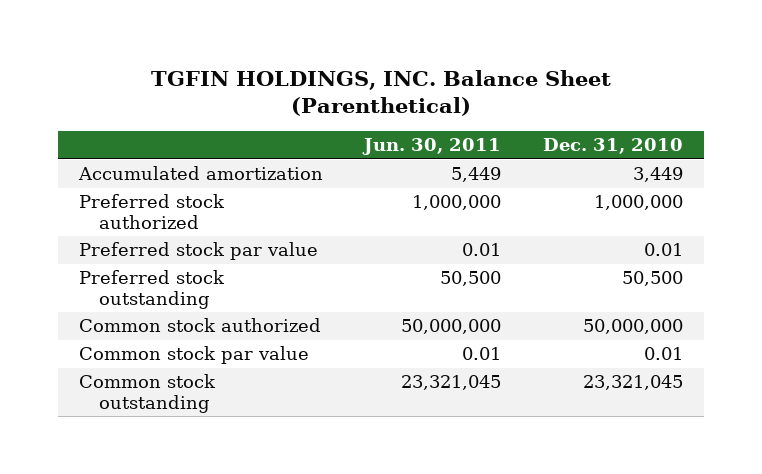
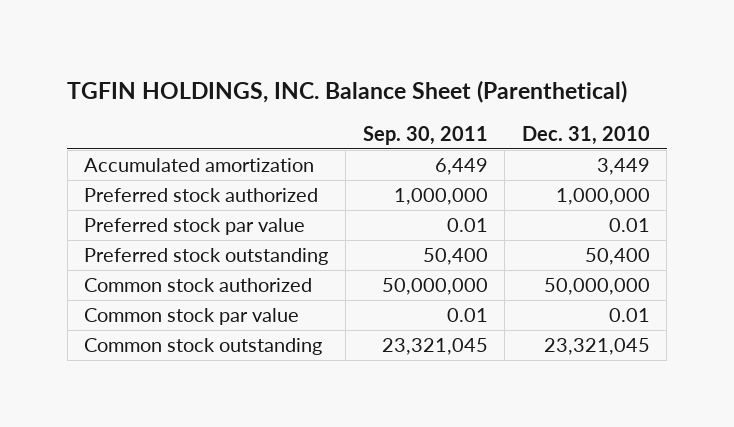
- | Jun. 30, 2011 | Dec. 31, 2010
+ | Sep. 30, 2011 | Dec. 31, 2010
- Preferred stock outstanding | 50,500 | 50,500
+ Preferred stock outstanding | 50,400 | 50,400

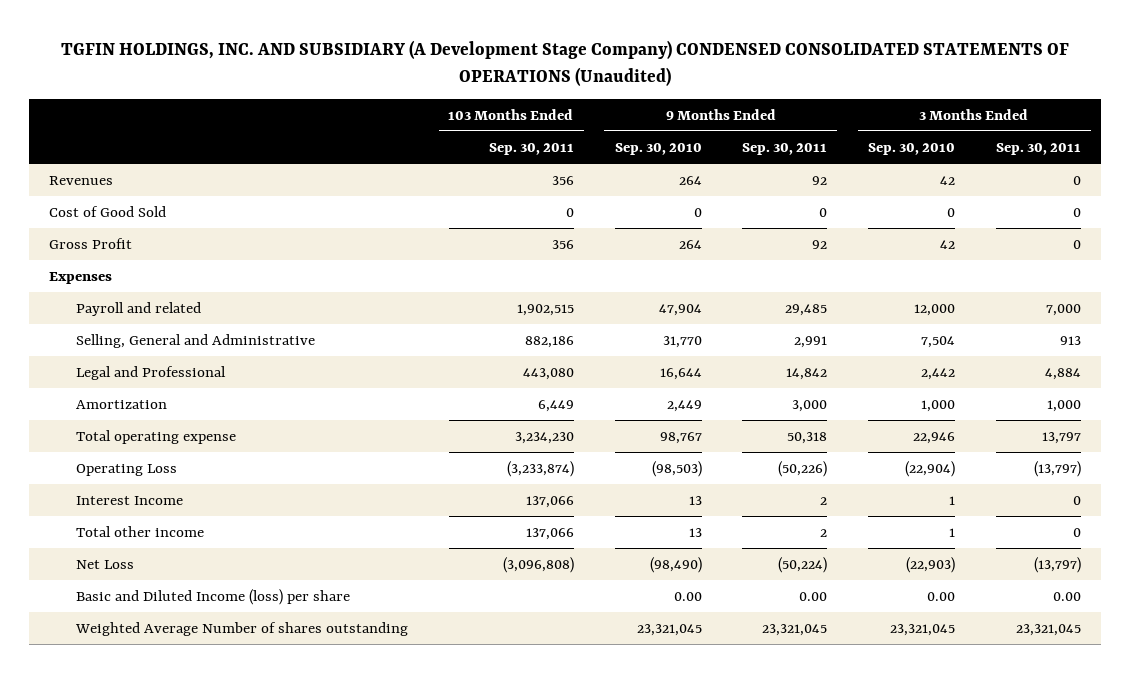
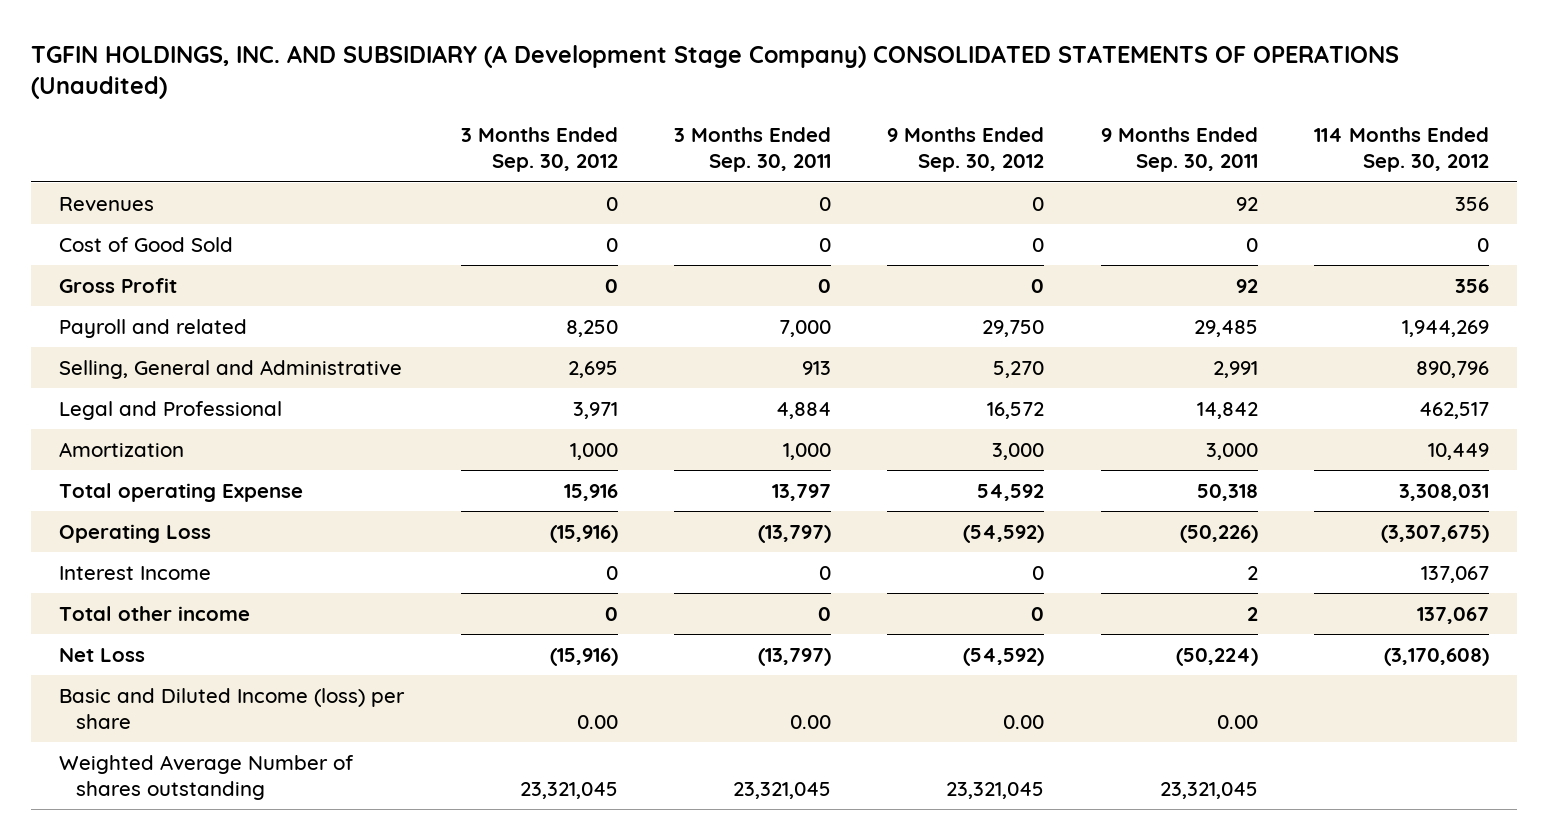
- TGFIN HOLDINGS, INC. AND SUBSIDIARY (A Development Stage Company) CONDENSED CONSOLIDATED STATEMENTS OF OPERATIONS (Unaudited)
+ TGFIN HOLDINGS, INC. AND SUBSIDIARY (A Development Stage Company) CONSOLIDATED STATEMENTS OF OPERATIONS (Unaudited)
- | 103 Months Ended Sep. 30, 2011 | 9 Months Ended Sep. 30, 2010 | 9 Months Ended Sep. 30, 2011 | 3 Months Ended Sep. 30, 2010 | 3 Months Ended Sep. 30, 2011
+ | 3 Months Ended Sep. 30, 2012 | 3 Months Ended Sep. 30, 2011 | 9 Months Ended Sep. 30, 2012 | 9 Months Ended Sep. 30, 2011 | 114 Months Ended Sep. 30, 2012
- Expenses
- Total operating expense | 3,234,230 | 98,767 | 50,318 | 22,946 | 13,797
+ Total operating Expense | 15,916 | 13,797 | 54,592 | 50,318 | 3,308,031

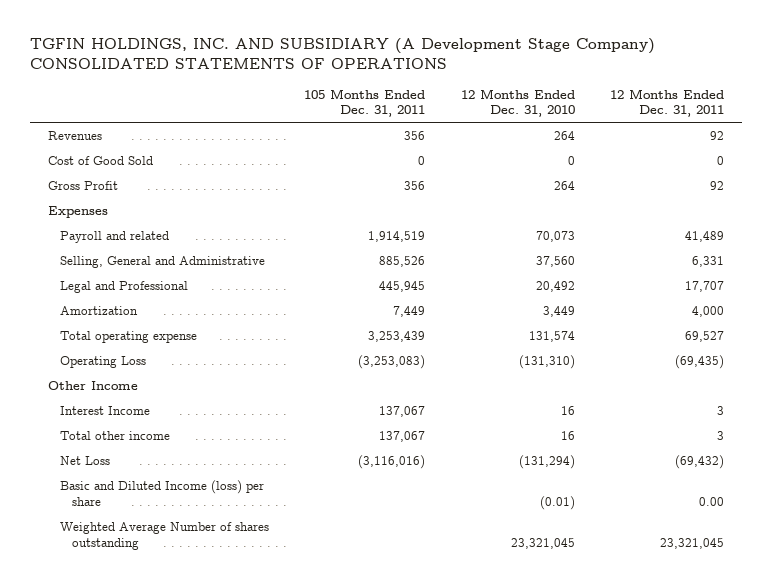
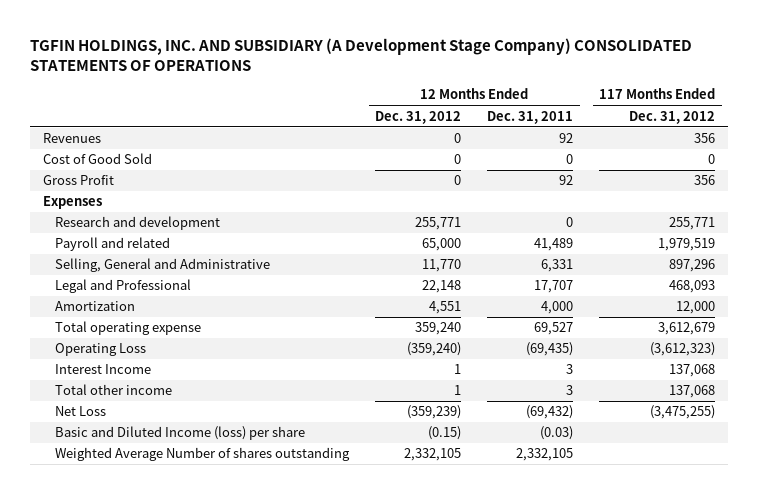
- | 105 Months Ended Dec. 31, 2011 | 12 Months Ended Dec. 31, 2010 | 12 Months Ended Dec. 31, 2011
+ | 12 Months Ended Dec. 31, 2012 | 12 Months Ended Dec. 31, 2011 | 117 Months Ended Dec. 31, 2012
+ Research and development | 255,771 | 0 | 255,771
- Other Income
- Basic and Diluted Income (loss) per share | | (0.01) | 0.00
- Weighted Average Number of shares outstanding | | 23,321,045 | 23,321,045
+ Basic and Diluted Income (loss) per share | (0.15) | (0.03) |
+ Weighted Average Number of shares outstanding | 2,332,105 | 2,332,105 |

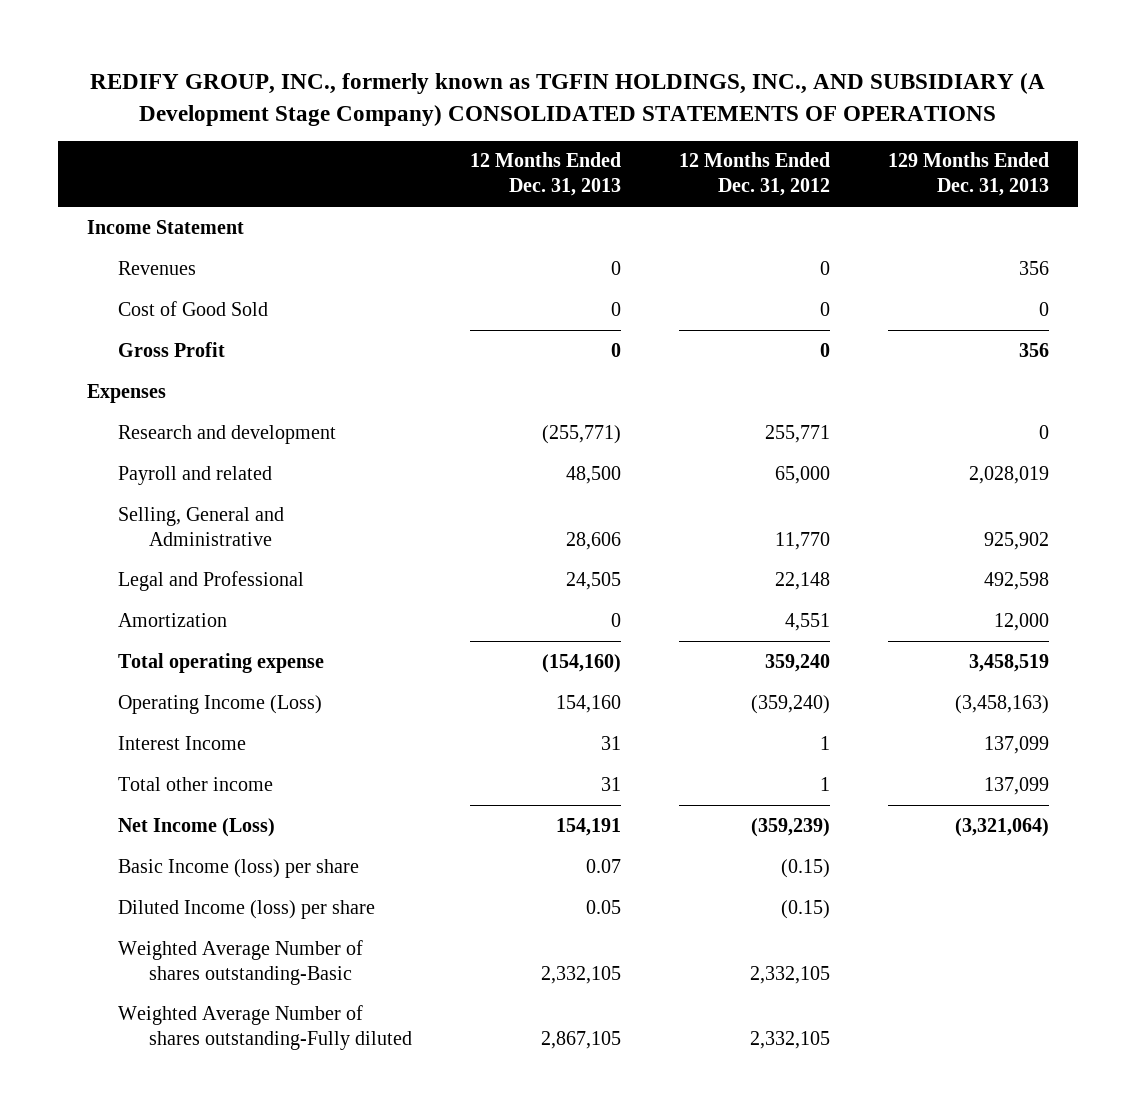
- TGFIN HOLDINGS, INC. AND SUBSIDIARY (A Development Stage Company) CONSOLIDATED STATEMENTS OF OPERATIONS
+ REDIFY GROUP, INC., formerly known as TGFIN HOLDINGS, INC., AND SUBSIDIARY (A Development Stage Company) CONSOLIDATED STATEMENTS OF OPERATIONS
- | 12 Months Ended Dec. 31, 2012 | 12 Months Ended Dec. 31, 2011 | 117 Months Ended Dec. 31, 2012
+ | 12 Months Ended Dec. 31, 2013 | 12 Months Ended Dec. 31, 2012 | 129 Months Ended Dec. 31, 2013
+ Income Statement
- Operating Loss | (359,240) | (69,435) | (3,612,323)
+ Operating Income (Loss) | 154,160 | (359,240) | (3,458,163)
- Net Loss | (359,239) | (69,432) | (3,475,255)
- Basic and Diluted Income (loss) per share | (0.15) | (0.03) |
- Weighted Average Number of shares outstanding | 2,332,105 | 2,332,105 |
+ Net Income (Loss) | 154,191 | (359,239) | (3,321,064)
+ Basic Income (loss) per share | 0.07 | (0.15) |
+ Diluted Income (loss) per share | 0.05 | (0.15) |
+ Weighted Average Number of shares outstanding-Basic | 2,332,105 | 2,332,105 |
+ Weighted Average Number of shares outstanding-Fully diluted | 2,867,105 | 2,332,105 |

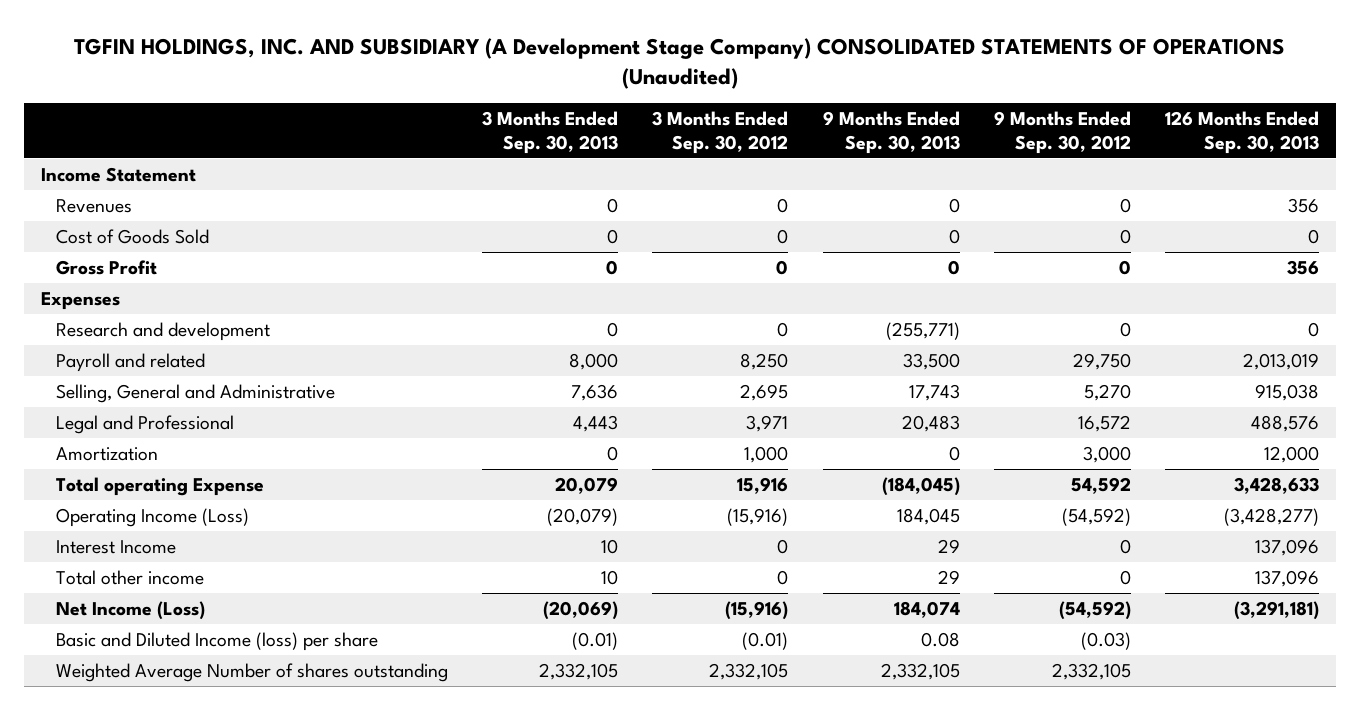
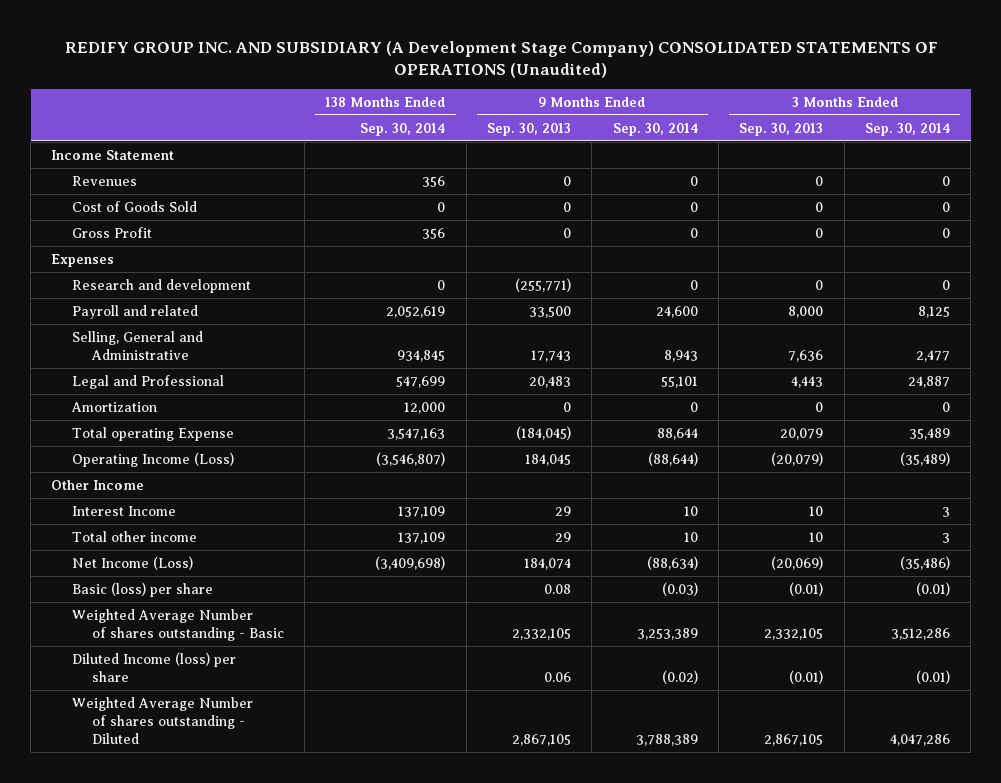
- TGFIN HOLDINGS, INC. AND SUBSIDIARY (A Development Stage Company) CONSOLIDATED STATEMENTS OF OPERATIONS (Unaudited)
+ REDIFY GROUP INC. AND SUBSIDIARY (A Development Stage Company) CONSOLIDATED STATEMENTS OF OPERATIONS (Unaudited)
- | 3 Months Ended Sep. 30, 2013 | 3 Months Ended Sep. 30, 2012 | 9 Months Ended Sep. 30, 2013 | 9 Months Ended Sep. 30, 2012 | 126 Months Ended Sep. 30, 2013
+ | 138 Months Ended Sep. 30, 2014 | 9 Months Ended Sep. 30, 2013 | 9 Months Ended Sep. 30, 2014 | 3 Months Ended Sep. 30, 2013 | 3 Months Ended Sep. 30, 2014
+ Other Income
- Basic and Diluted Income (loss) per share | (0.01) | (0.01) | 0.08 | (0.03) |
- Weighted Average Number of shares outstanding | 2,332,105 | 2,332,105 | 2,332,105 | 2,332,105 |
+ Basic (loss) per share | | 0.08 | (0.03) | (0.01) | (0.01)
+ Weighted Average Number of shares outstanding - Basic | | 2,332,105 | 3,253,389 | 2,332,105 | 3,512,286
+ Diluted Income (loss) per share | | 0.06 | (0.02) | (0.01) | (0.01)
+ Weighted Average Number of shares outstanding - Diluted | | 2,867,105 | 3,788,389 | 2,867,105 | 4,047,286

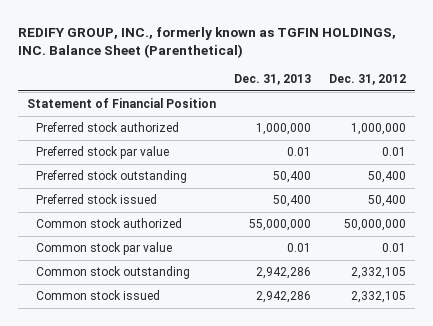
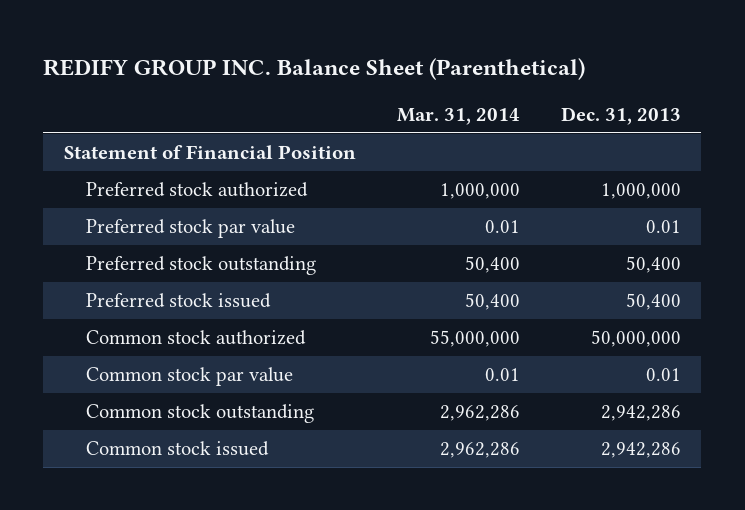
- REDIFY GROUP, INC., formerly known as TGFIN HOLDINGS, INC. Balance Sheet (Parenthetical)
+ REDIFY GROUP INC. Balance Sheet (Parenthetical)
- | Dec. 31, 2013 | Dec. 31, 2012
+ | Mar. 31, 2014 | Dec. 31, 2013
- Common stock authorized | 55,000,000 | 50,000,000
+ Common stock authorized | 55,000,000 | 50,000,000

